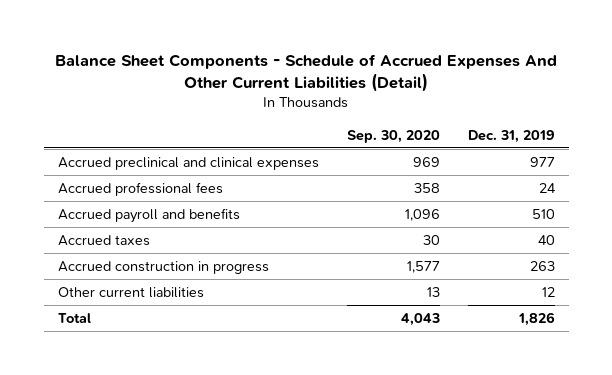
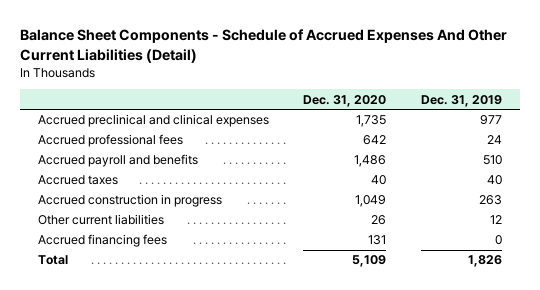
- | Sep. 30, 2020 | Dec. 31, 2019
+ | Dec. 31, 2020 | Dec. 31, 2019
+ Accrued financing fees | 131 | 0

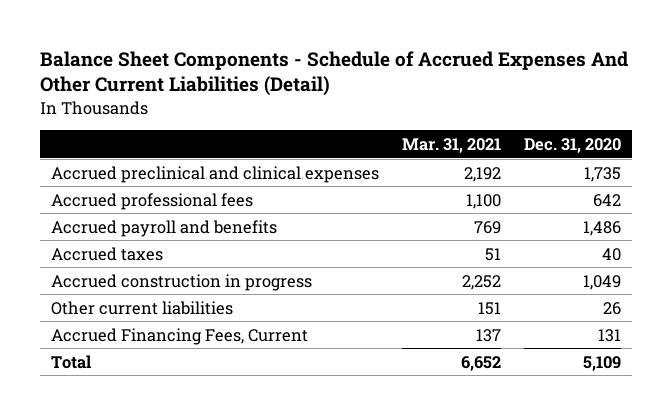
- | Dec. 31, 2020 | Dec. 31, 2019
+ | Mar. 31, 2021 | Dec. 31, 2020
- Accrued financing fees | 131 | 0
+ Accrued Financing Fees, Current | 137 | 131

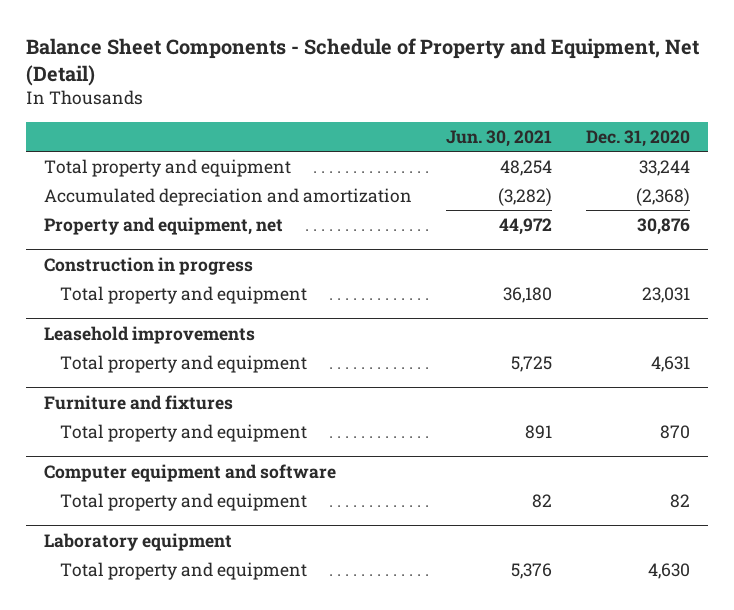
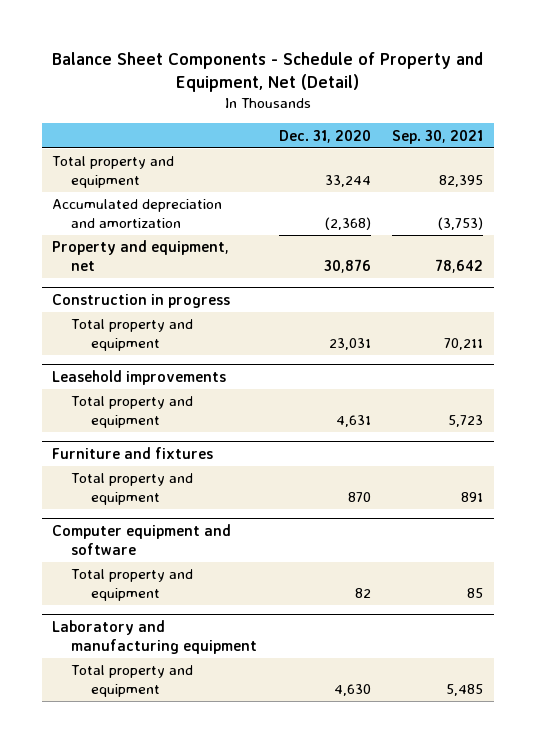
- | Jun. 30, 2021 | Dec. 31, 2020
+ | Dec. 31, 2020 | Sep. 30, 2021
- Laboratory equipment
+ Laboratory and manufacturing equipment

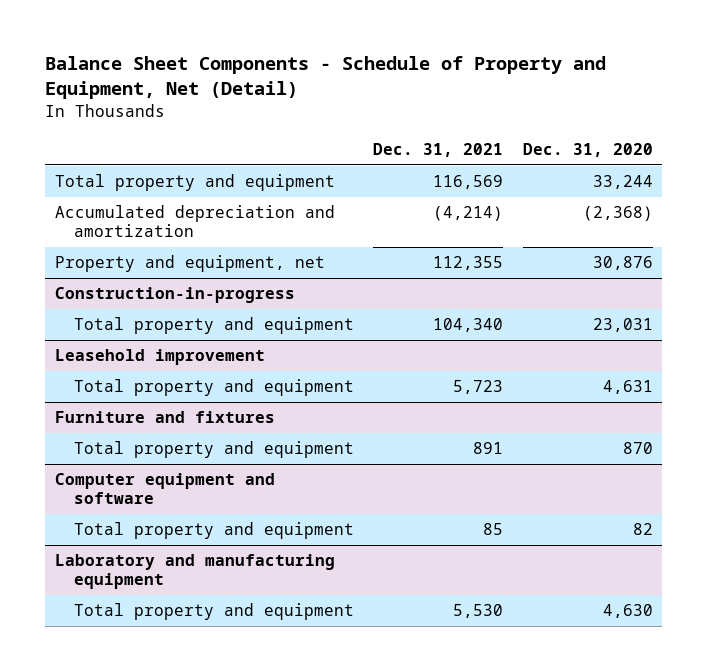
- | Dec. 31, 2020 | Sep. 30, 2021
+ | Dec. 31, 2021 | Dec. 31, 2020
- Construction in progress
+ Construction-in-progress
- Leasehold improvements
+ Leasehold improvement

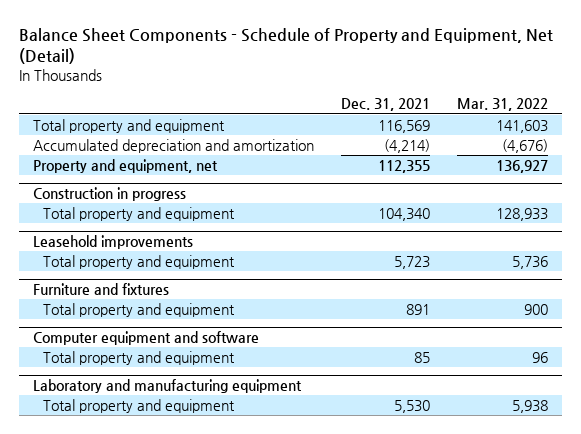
- | Dec. 31, 2021 | Dec. 31, 2020
+ | Dec. 31, 2021 | Mar. 31, 2022
- Construction-in-progress
+ Construction in progress
- Leasehold improvement
+ Leasehold improvements

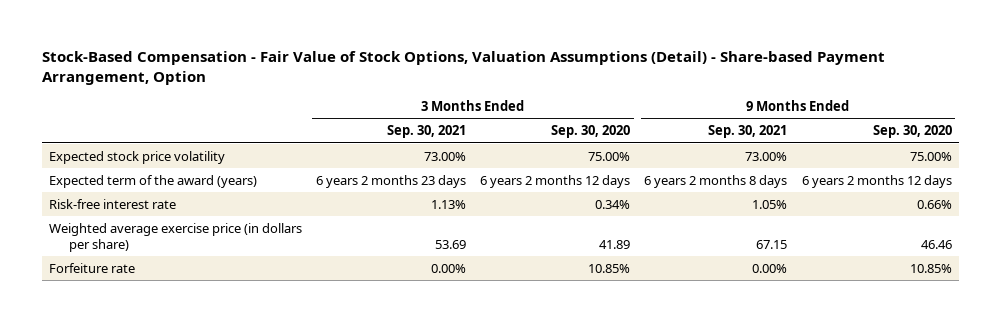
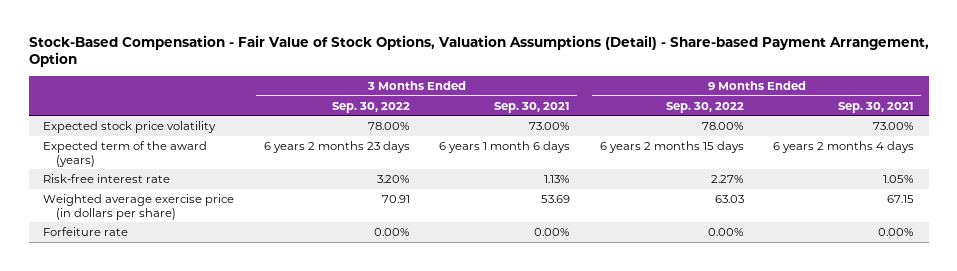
- | 3 Months Ended Sep. 30, 2021 | 3 Months Ended Sep. 30, 2020 | 9 Months Ended Sep. 30, 2021 | 9 Months Ended Sep. 30, 2020
+ | 3 Months Ended Sep. 30, 2022 | 3 Months Ended Sep. 30, 2021 | 9 Months Ended Sep. 30, 2022 | 9 Months Ended Sep. 30, 2021
- Expected term of the award (years) | 6 years 2 months 23 days | 6 years 2 months 12 days | 6 years 2 months 8 days | 6 years 2 months 12 days
+ Expected term of the award (years) | 6 years 2 months 23 days | 6 years 1 month 6 days | 6 years 2 months 15 days | 6 years 2 months 4 days

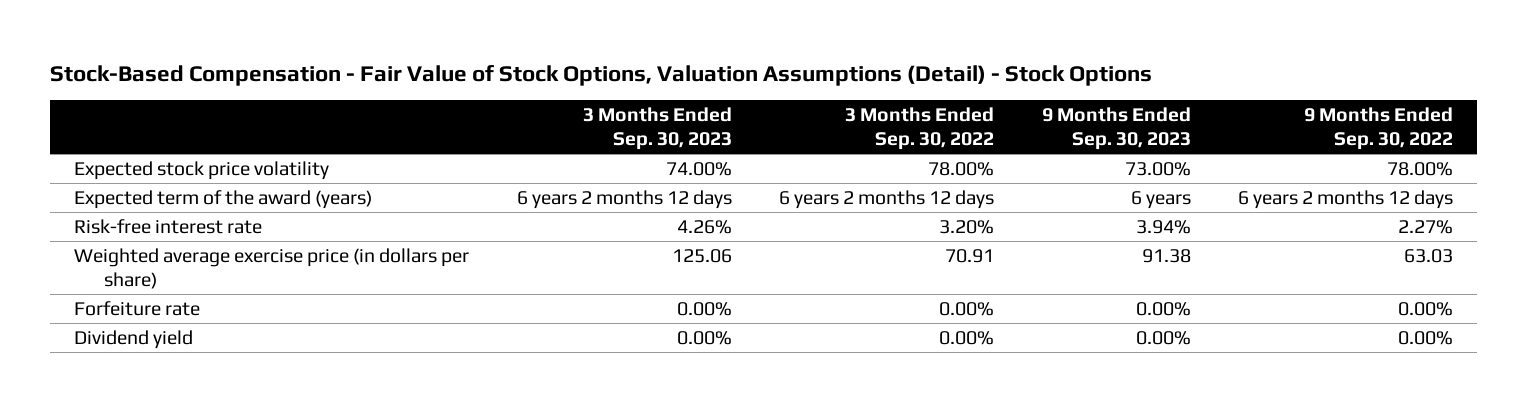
- Stock-Based Compensation - Fair Value of Stock Options, Valuation Assumptions (Detail) - Share-based Payment Arrangement, Option
+ Stock-Based Compensation - Fair Value of Stock Options, Valuation Assumptions (Detail) - Stock Options
- | 3 Months Ended Sep. 30, 2022 | 3 Months Ended Sep. 30, 2021 | 9 Months Ended Sep. 30, 2022 | 9 Months Ended Sep. 30, 2021
+ | 3 Months Ended Sep. 30, 2023 | 3 Months Ended Sep. 30, 2022 | 9 Months Ended Sep. 30, 2023 | 9 Months Ended Sep. 30, 2022
- Expected term of the award (years) | 6 years 2 months 23 days | 6 years 1 month 6 days | 6 years 2 months 15 days | 6 years 2 months 4 days
+ Expected term of the award (years) | 6 years 2 months 12 days | 6 years 2 months 12 days | 6 years | 6 years 2 months 12 days
+ Dividend yield | 0.00% | 0.00% | 0.00% | 0.00%

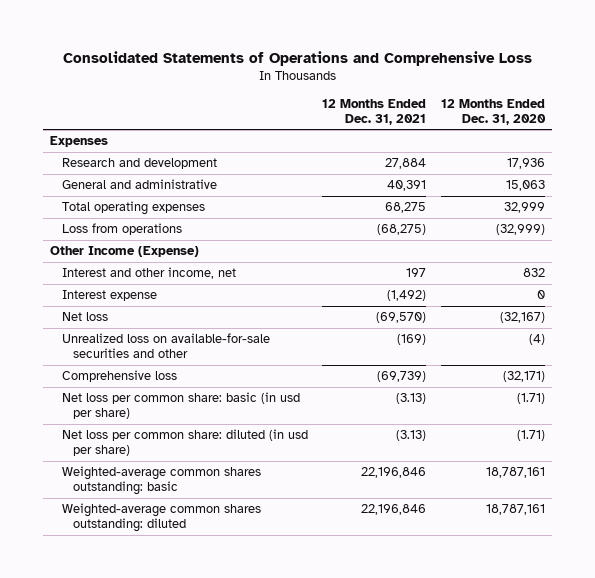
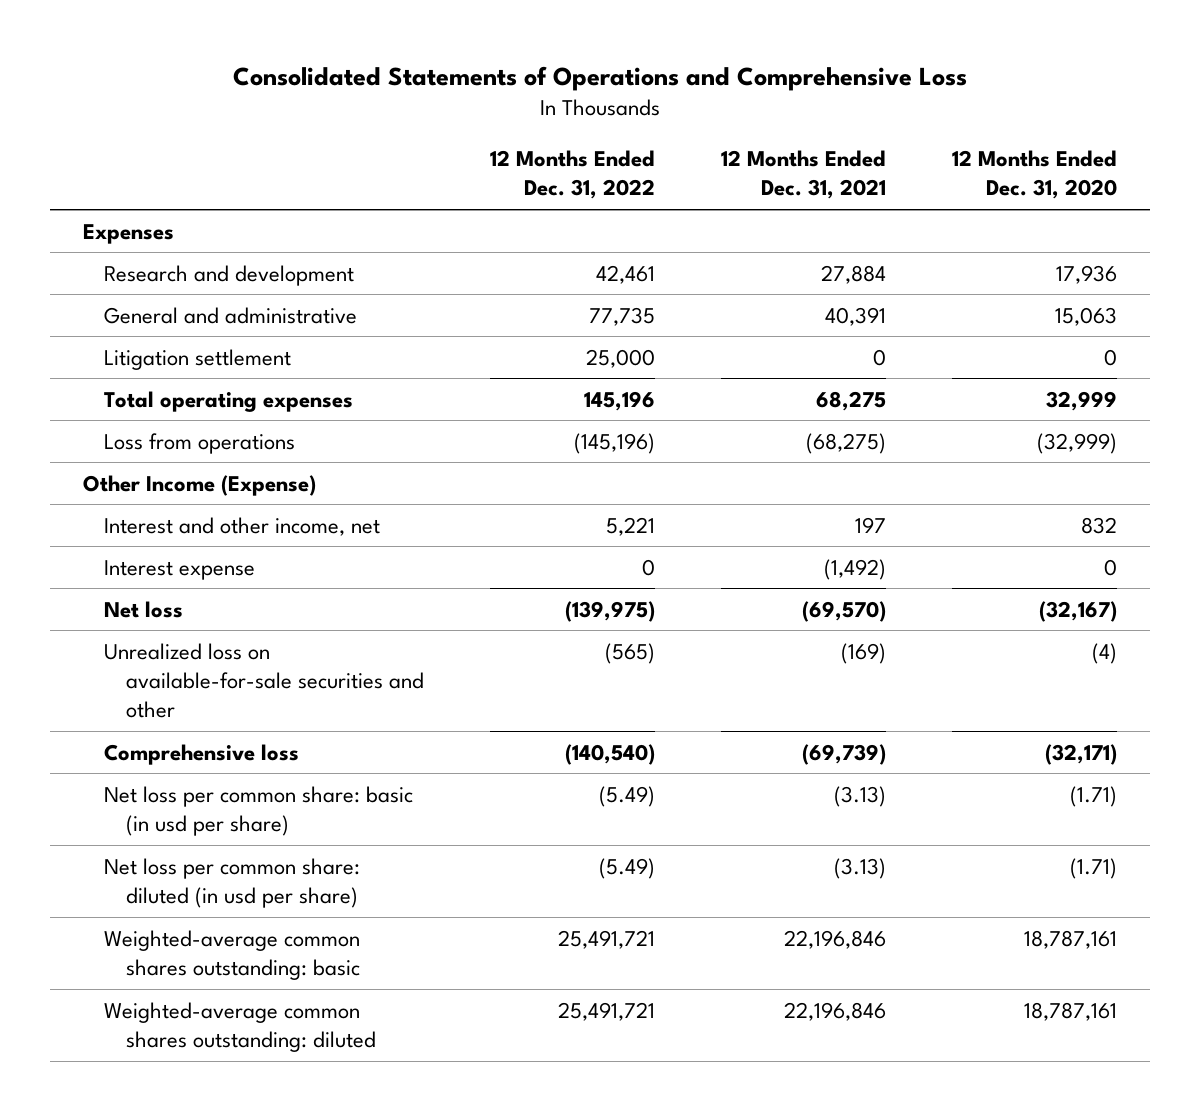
- | 12 Months Ended Dec. 31, 2021 | 12 Months Ended Dec. 31, 2020
+ | 12 Months Ended Dec. 31, 2022 | 12 Months Ended Dec. 31, 2021 | 12 Months Ended Dec. 31, 2020
+ Litigation settlement | 25,000 | 0 | 0

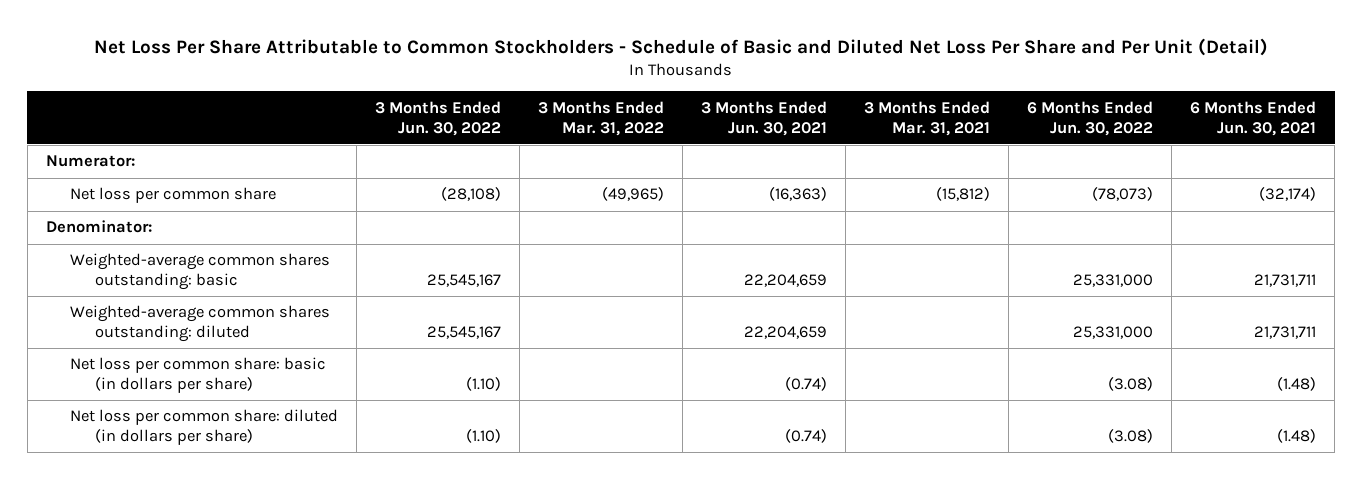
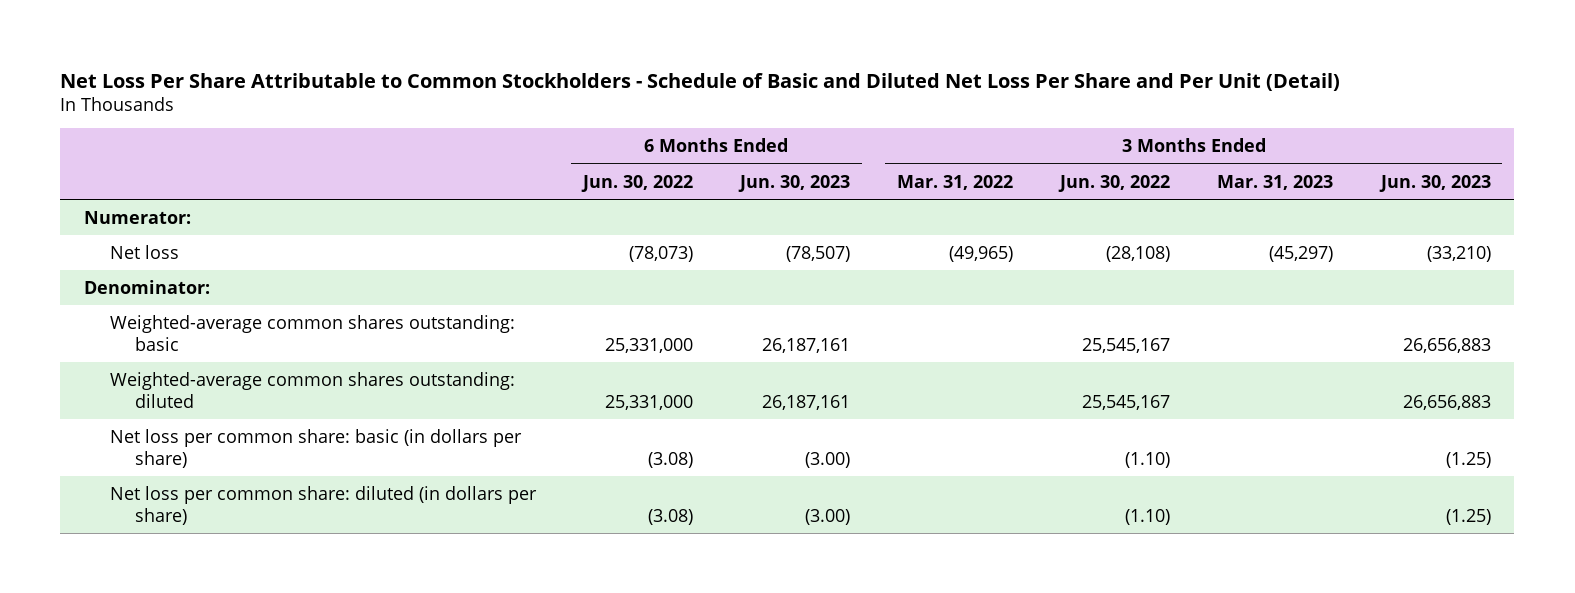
- | 3 Months Ended Jun. 30, 2022 | 3 Months Ended Mar. 31, 2022 | 3 Months Ended Jun. 30, 2021 | 3 Months Ended Mar. 31, 2021 | 6 Months Ended Jun. 30, 2022 | 6 Months Ended Jun. 30, 2021
+ | 6 Months Ended Jun. 30, 2022 | 6 Months Ended Jun. 30, 2023 | 3 Months Ended Mar. 31, 2022 | 3 Months Ended Jun. 30, 2022 | 3 Months Ended Mar. 31, 2023 | 3 Months Ended Jun. 30, 2023
- Net loss per common share | (28,108) | (49,965) | (16,363) | (15,812) | (78,073) | (32,174)
+ Net loss | (78,073) | (78,507) | (49,965) | (28,108) | (45,297) | (33,210)

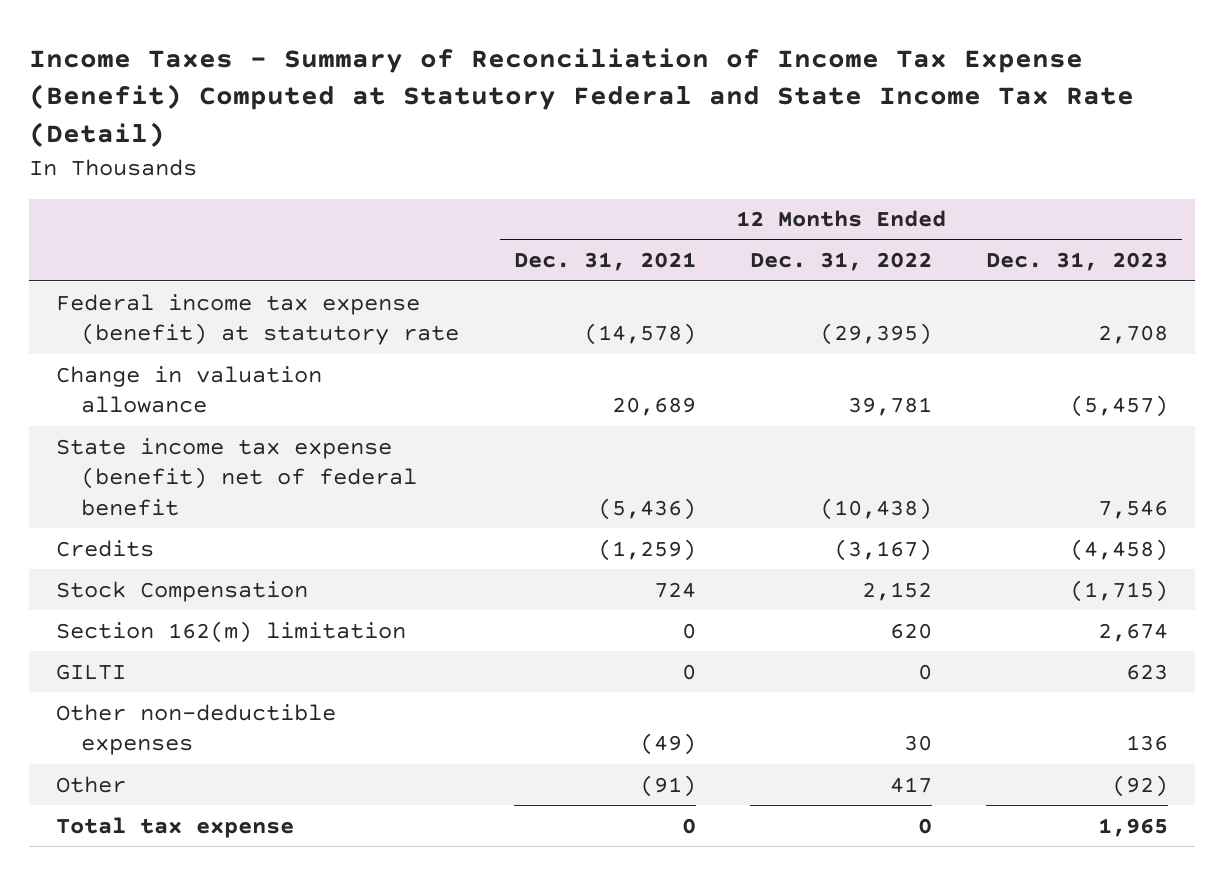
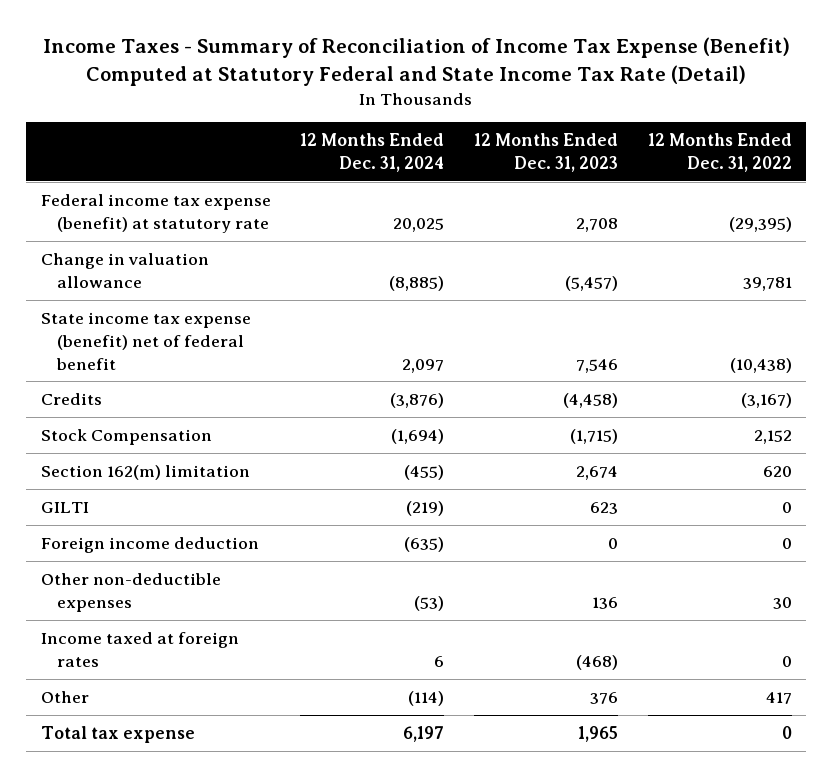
- | 12 Months Ended Dec. 31, 2021 | 12 Months Ended Dec. 31, 2022 | 12 Months Ended Dec. 31, 2023
+ | 12 Months Ended Dec. 31, 2024 | 12 Months Ended Dec. 31, 2023 | 12 Months Ended Dec. 31, 2022
+ Foreign income deduction | (635) | 0 | 0
- Other | (91) | 417 | (92)
+ Income taxed at foreign rates | 6 | (468) | 0
+ Other | (114) | 376 | 417

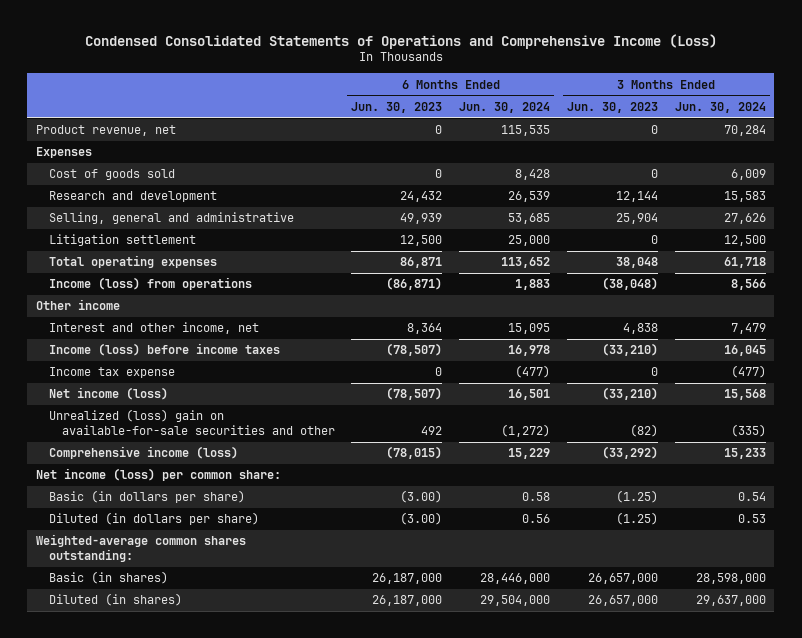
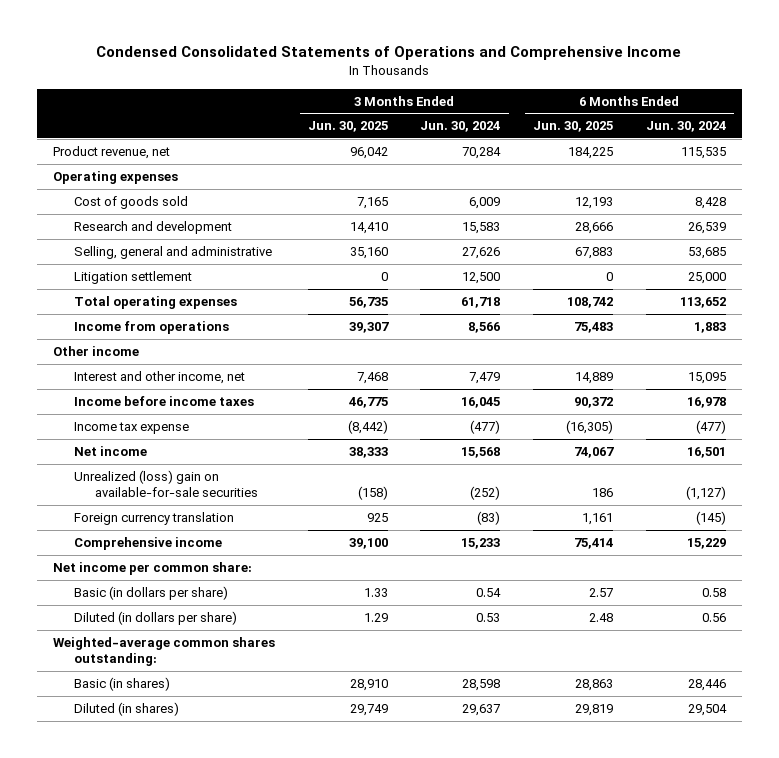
- Condensed Consolidated Statements of Operations and Comprehensive Income (Loss)
+ Condensed Consolidated Statements of Operations and Comprehensive Income
- | 6 Months Ended Jun. 30, 2023 | 6 Months Ended Jun. 30, 2024 | 3 Months Ended Jun. 30, 2023 | 3 Months Ended Jun. 30, 2024
+ | 3 Months Ended Jun. 30, 2025 | 3 Months Ended Jun. 30, 2024 | 6 Months Ended Jun. 30, 2025 | 6 Months Ended Jun. 30, 2024
- Expenses
+ Operating expenses
- Income (loss) from operations | (86,871) | 1,883 | (38,048) | 8,566
+ Income from operations | 39,307 | 8,566 | 75,483 | 1,883
- Income (loss) before income taxes | (78,507) | 16,978 | (33,210) | 16,045
+ Income before income taxes | 46,775 | 16,045 | 90,372 | 16,978
- Net income (loss) | (78,507) | 16,501 | (33,210) | 15,568
- Unrealized (loss) gain on available-for-sale securities and other | 492 | (1,272) | (82) | (335)
- Comprehensive income (loss) | (78,015) | 15,229 | (33,292) | 15,233
- Net income (loss) per common share:
+ Net income | 38,333 | 15,568 | 74,067 | 16,501
+ Unrealized (loss) gain on available-for-sale securities | (158) | (252) | 186 | (1,127)
+ Foreign currency translation | 925 | (83) | 1,161 | (145)
+ Comprehensive income | 39,100 | 15,233 | 75,414 | 15,229
+ Net income per common share:
- Basic (in shares) | 26,187,000 | 28,446,000 | 26,657,000 | 28,598,000
- Diluted (in shares) | 26,187,000 | 29,504,000 | 26,657,000 | 29,637,000
+ Basic (in shares) | 28,910 | 28,598 | 28,863 | 28,446
+ Diluted (in shares) | 29,749 | 29,637 | 29,819 | 29,504

